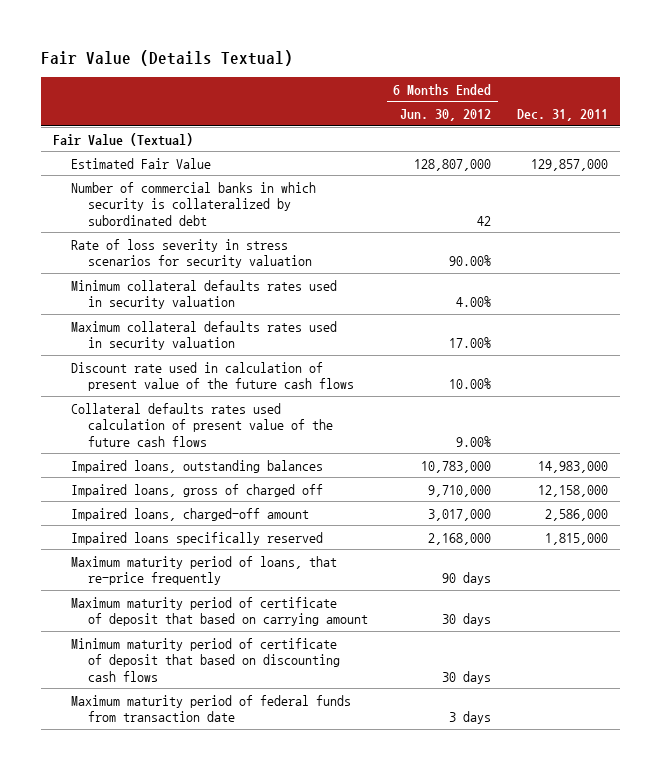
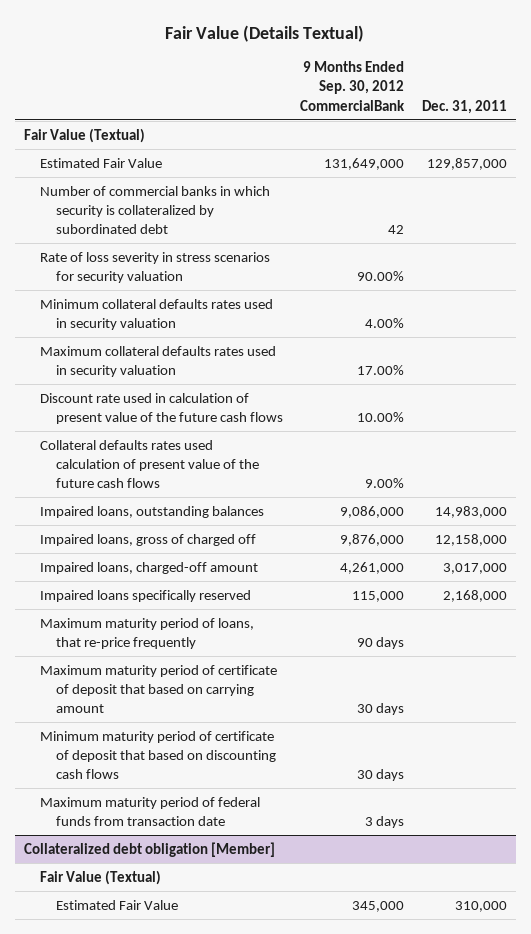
- | 6 Months Ended Jun. 30, 2012 | Dec. 31, 2011
+ | 9 Months Ended Sep. 30, 2012 CommercialBank | Dec. 31, 2011
- Impaired loans, charged-off amount | 3,017,000 | 2,586,000
- Impaired loans specifically reserved | 2,168,000 | 1,815,000
+ Impaired loans, charged-off amount | 4,261,000 | 3,017,000
+ Impaired loans specifically reserved | 115,000 | 2,168,000
+ Collateralized debt obligation [Member]
+ Fair Value (Textual)
+ Estimated Fair Value | 345,000 | 310,000

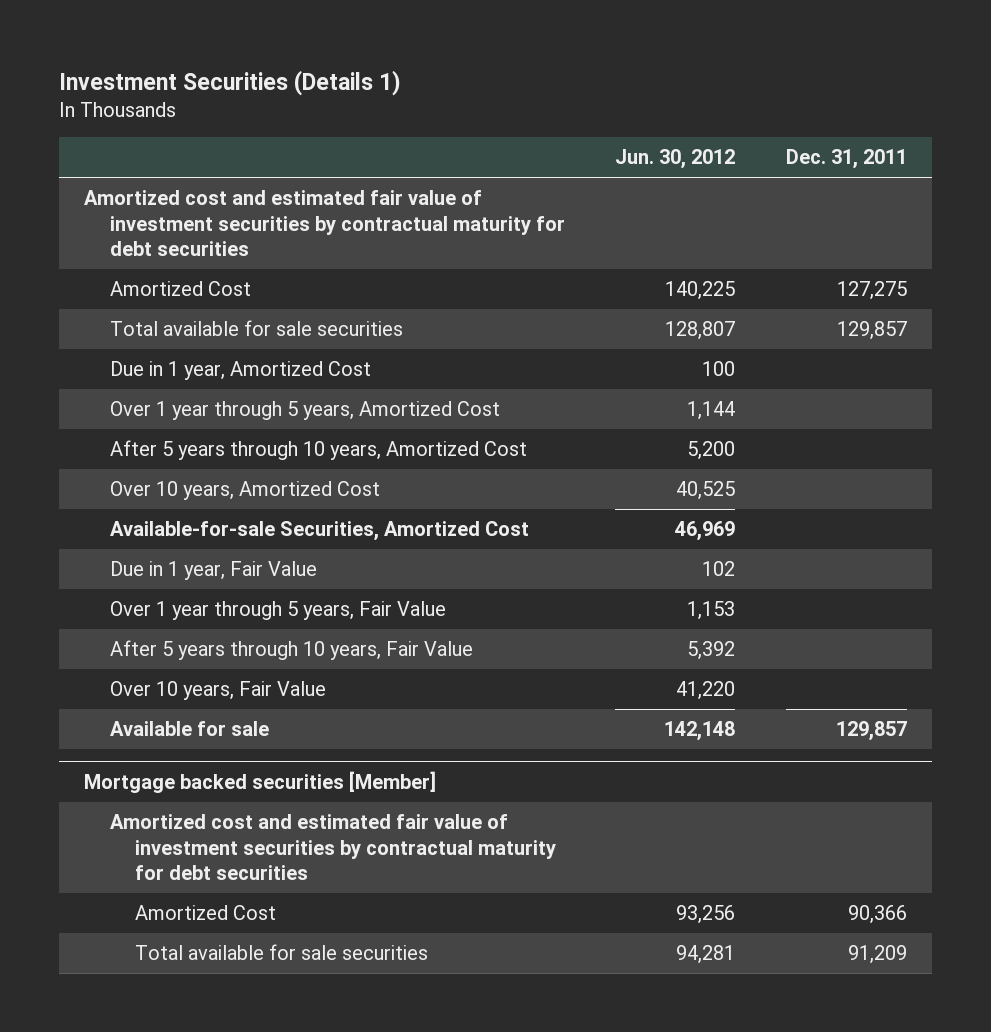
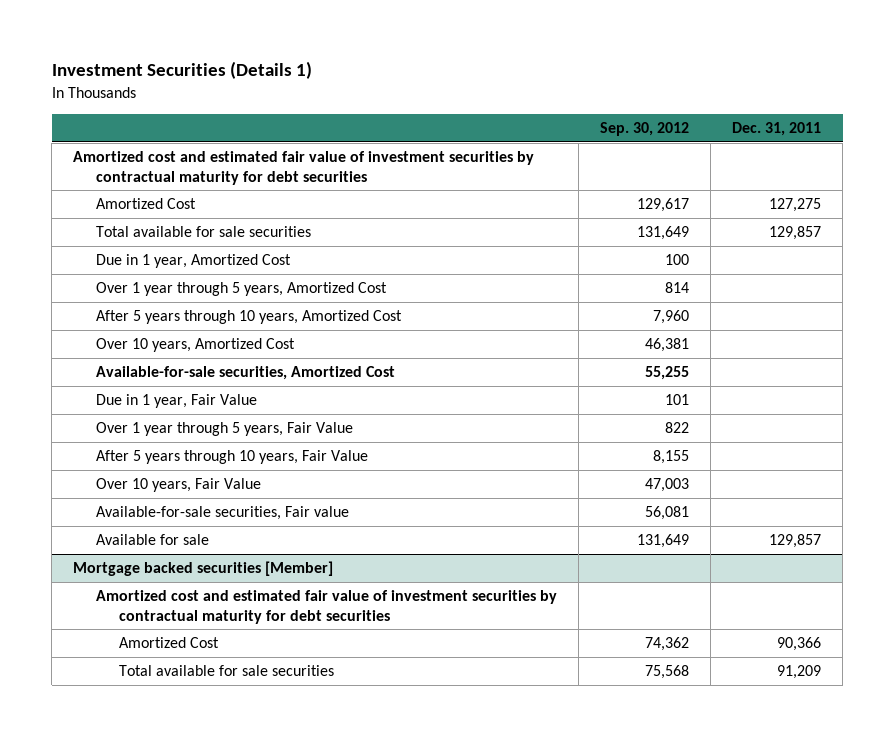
- | Jun. 30, 2012 | Dec. 31, 2011
+ | Sep. 30, 2012 | Dec. 31, 2011
- Available-for-sale Securities, Amortized Cost | 46,969 |
+ Available-for-sale securities, Amortized Cost | 55,255 |
+ Available-for-sale securities, Fair value | 56,081 |

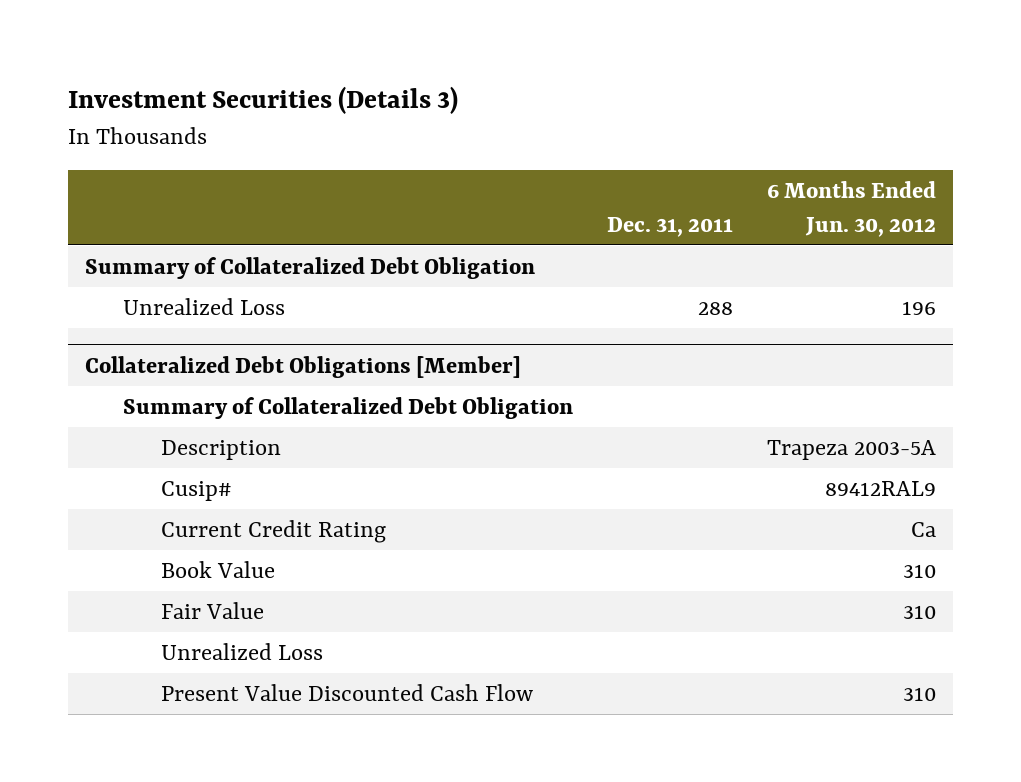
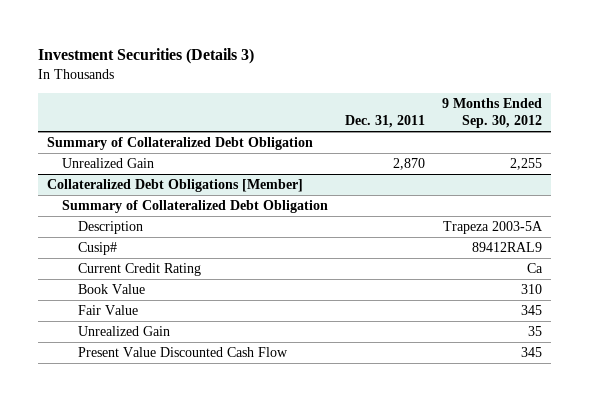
- | Dec. 31, 2011 | 6 Months Ended Jun. 30, 2012
+ | Dec. 31, 2011 | 9 Months Ended Sep. 30, 2012
- Unrealized Loss | 288 | 196
+ Unrealized Gain | 2,870 | 2,255
@ Collateralized Debt Obligations [Member]
- Unrealized Loss
+ Unrealized Gain | | 35

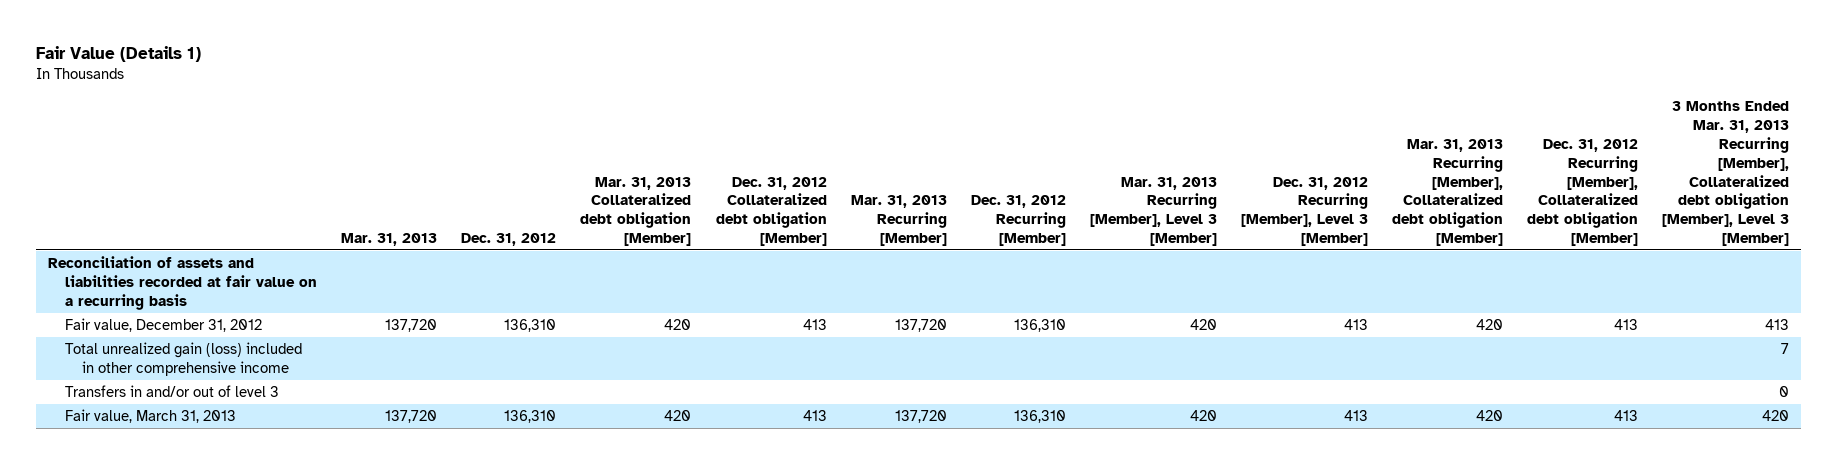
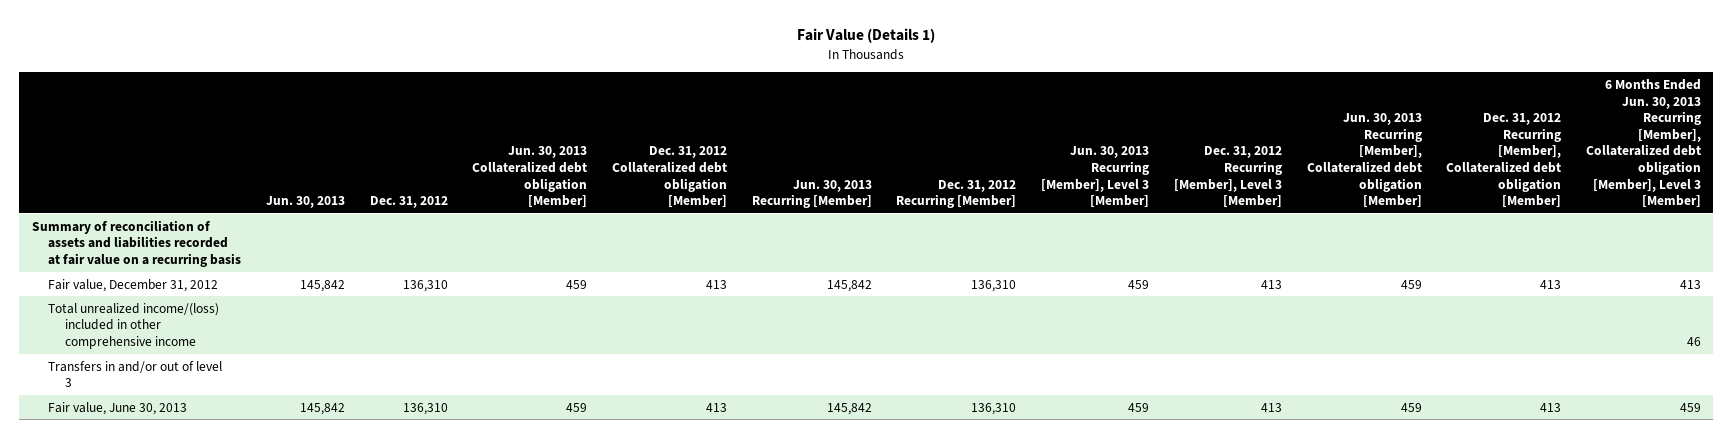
- | Mar. 31, 2013 | Dec. 31, 2012 | Mar. 31, 2013 Collateralized debt obligation [Member] | Dec. 31, 2012 Collateralized debt obligation [Member] | Mar. 31, 2013 Recurring [Member] | Dec. 31, 2012 Recurring [Member] | Mar. 31, 2013 Recurring [Member], Level 3 [Member] | Dec. 31, 2012 Recurring [Member], Level 3 [Member] | Mar. 31, 2013 Recurring [Member], Collateralized debt obligation [Member] | Dec. 31, 2012 Recurring [Member], Collateralized debt obligation [Member] | 3 Months Ended Mar. 31, 2013 Recurring [Member], Collateralized debt obligation [Member], Level 3 [Member]
+ | Jun. 30, 2013 | Dec. 31, 2012 | Jun. 30, 2013 Collateralized debt obligation [Member] | Dec. 31, 2012 Collateralized debt obligation [Member] | Jun. 30, 2013 Recurring [Member] | Dec. 31, 2012 Recurring [Member] | Jun. 30, 2013 Recurring [Member], Level 3 [Member] | Dec. 31, 2012 Recurring [Member], Level 3 [Member] | Jun. 30, 2013 Recurring [Member], Collateralized debt obligation [Member] | Dec. 31, 2012 Recurring [Member], Collateralized debt obligation [Member] | 6 Months Ended Jun. 30, 2013 Recurring [Member], Collateralized debt obligation [Member], Level 3 [Member]
- Reconciliation of assets and liabilities recorded at fair value on a recurring basis
+ Summary of reconciliation of assets and liabilities recorded at fair value on a recurring basis
- Total unrealized gain (loss) included in other comprehensive income | | | | | | | | | | | 7
+ Total unrealized income/(loss) included in other comprehensive income | | | | | | | | | | | 46
- Fair value, March 31, 2013 | 137,720 | 136,310 | 420 | 413 | 137,720 | 136,310 | 420 | 413 | 420 | 413 | 420
+ Fair value, June 30, 2013 | 145,842 | 136,310 | 459 | 413 | 145,842 | 136,310 | 459 | 413 | 459 | 413 | 459

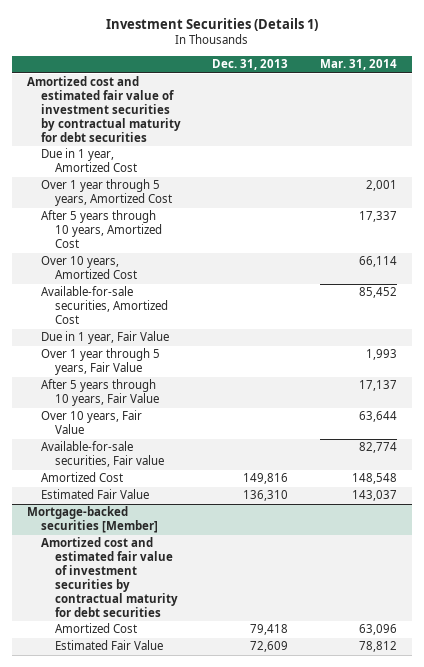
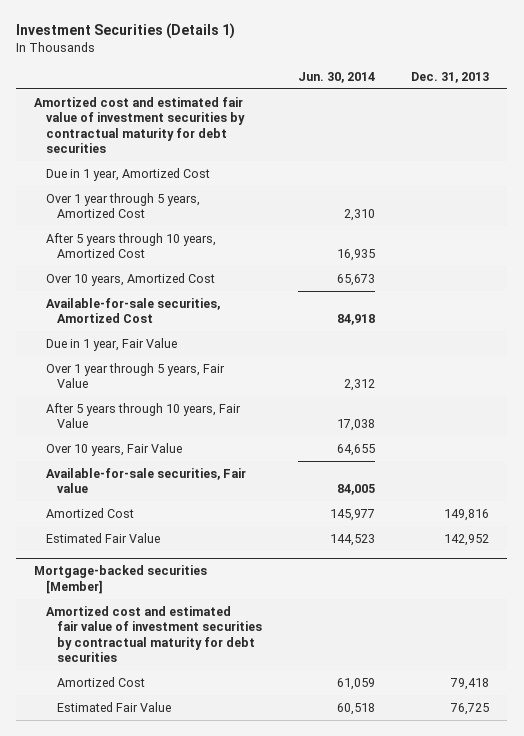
- | Dec. 31, 2013 | Mar. 31, 2014
+ | Jun. 30, 2014 | Dec. 31, 2013
- Estimated Fair Value | 136,310 | 143,037
+ Estimated Fair Value | 144,523 | 142,952
@ Mortgage-backed securities [Member]
- Estimated Fair Value | 72,609 | 78,812
+ Estimated Fair Value | 60,518 | 76,725

